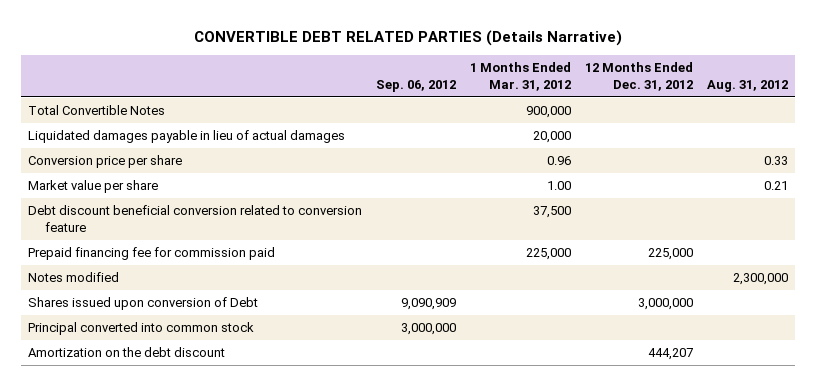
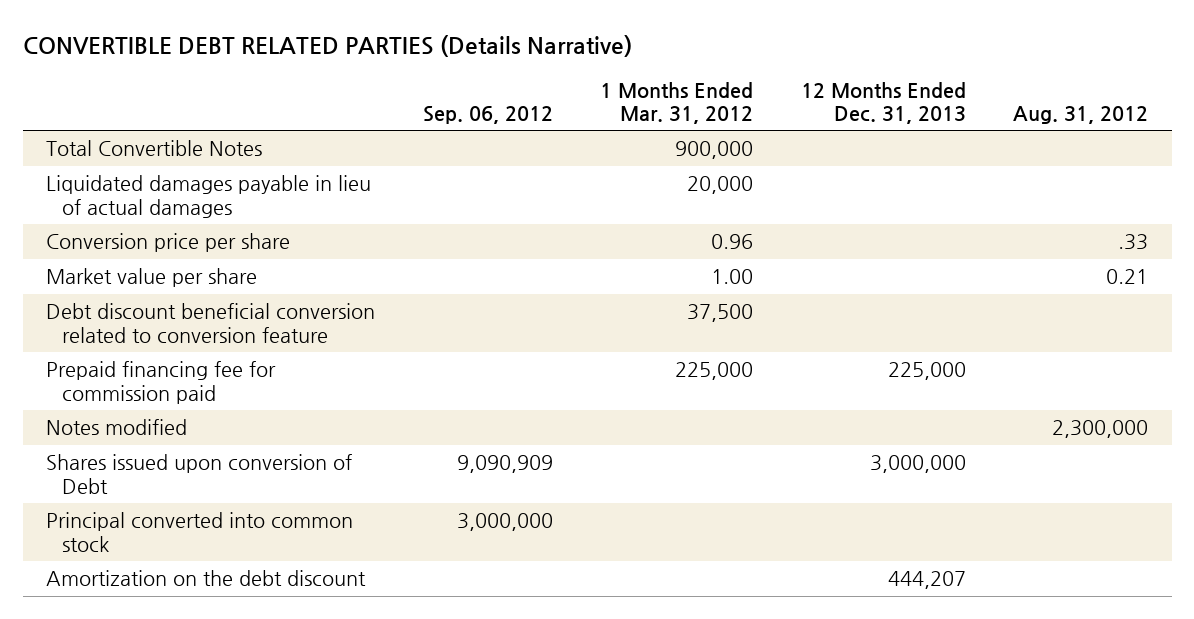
- | Sep. 06, 2012 | 1 Months Ended Mar. 31, 2012 | 12 Months Ended Dec. 31, 2012 | Aug. 31, 2012
+ | Sep. 06, 2012 | 1 Months Ended Mar. 31, 2012 | 12 Months Ended Dec. 31, 2013 | Aug. 31, 2012
- Conversion price per share | | 0.96 | | 0.33
+ Conversion price per share | | 0.96 | | .33

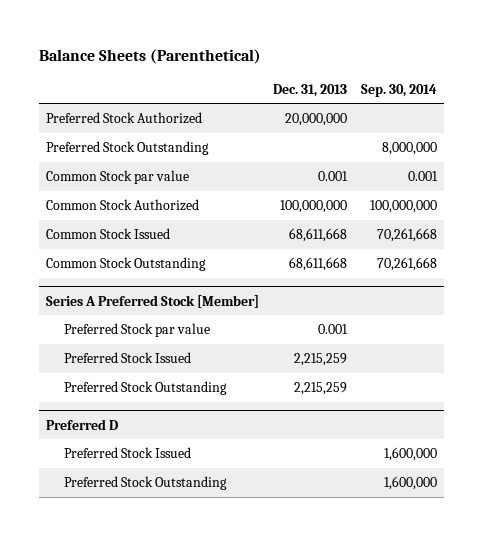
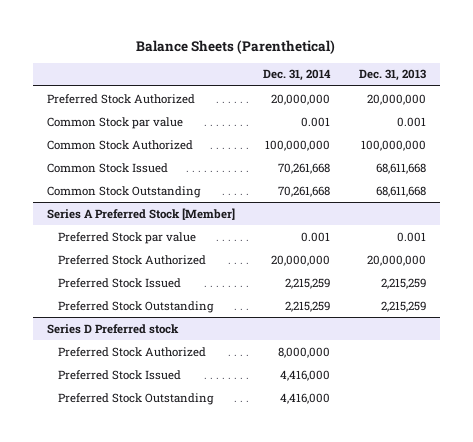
- | Dec. 31, 2013 | Sep. 30, 2014
+ | Dec. 31, 2014 | Dec. 31, 2013
- Preferred Stock Outstanding | | 8,000,000
@ Series A Preferred Stock [Member]
+ Preferred Stock Authorized | 20,000,000 | 20,000,000
- Preferred D
+ Series D Preferred stock
+ Preferred Stock Authorized | 8,000,000 |

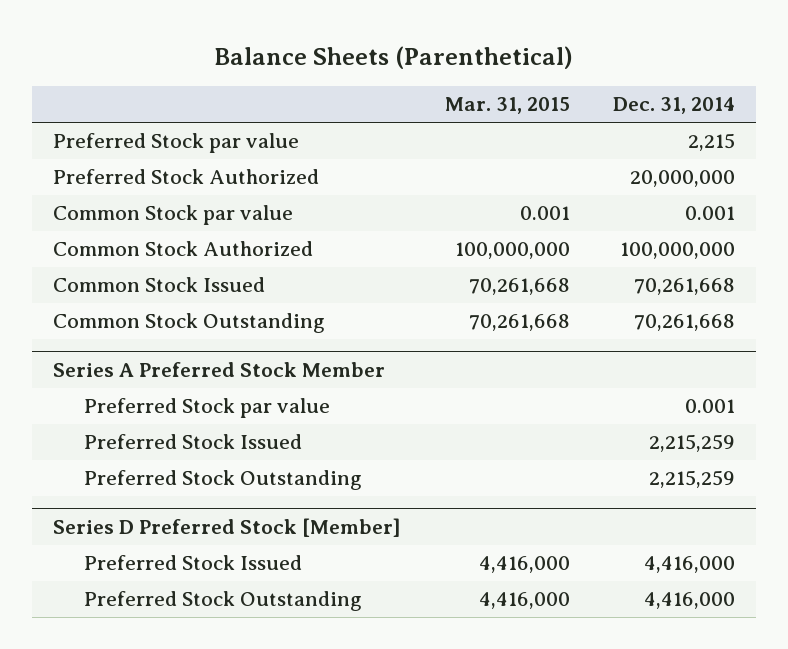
- | Dec. 31, 2014 | Dec. 31, 2013
+ | Mar. 31, 2015 | Dec. 31, 2014
+ Preferred Stock par value | | 2,215
- Series A Preferred Stock [Member]
+ Series A Preferred Stock Member
- Preferred Stock Authorized | 20,000,000 | 20,000,000
- Series D Preferred stock
- Preferred Stock Authorized | 8,000,000 |
+ Series D Preferred Stock [Member]

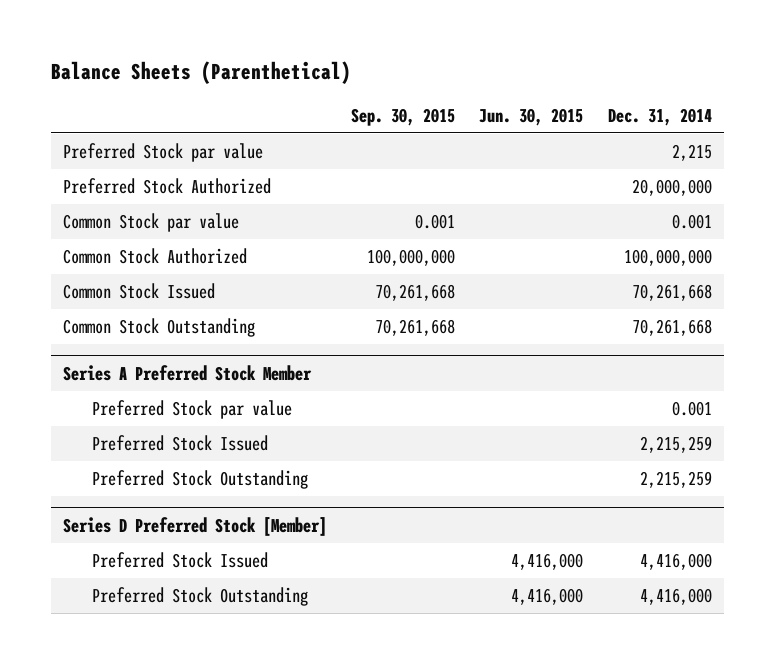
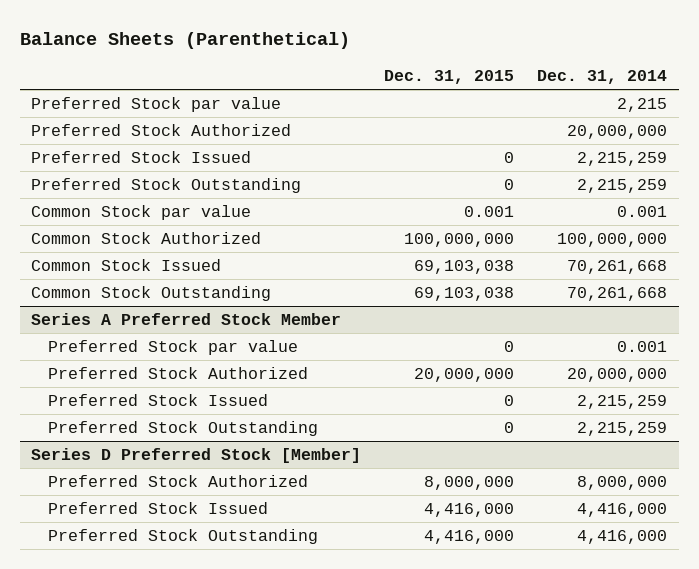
- | Sep. 30, 2015 | Jun. 30, 2015 | Dec. 31, 2014
+ | Dec. 31, 2015 | Dec. 31, 2014
+ Preferred Stock Issued | 0 | 2,215,259
+ Preferred Stock Outstanding | 0 | 2,215,259
@ Series A Preferred Stock Member
+ Preferred Stock Authorized | 20,000,000 | 20,000,000
@ Series D Preferred Stock [Member]
+ Preferred Stock Authorized | 8,000,000 | 8,000,000

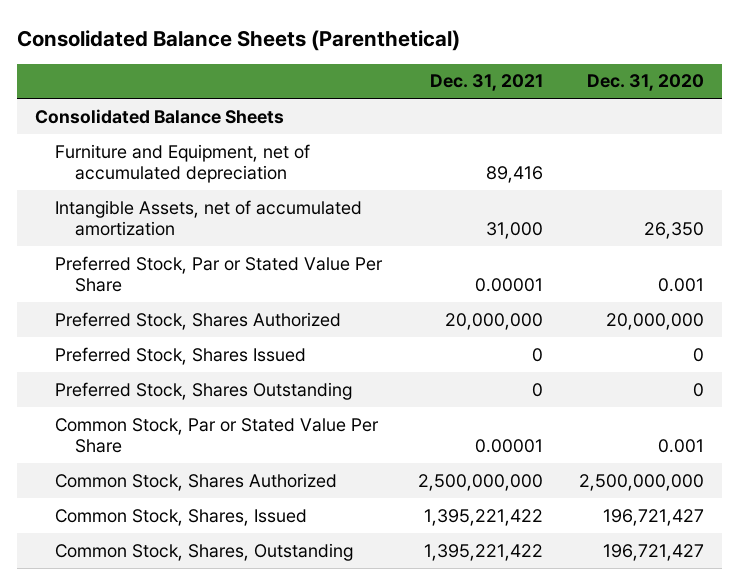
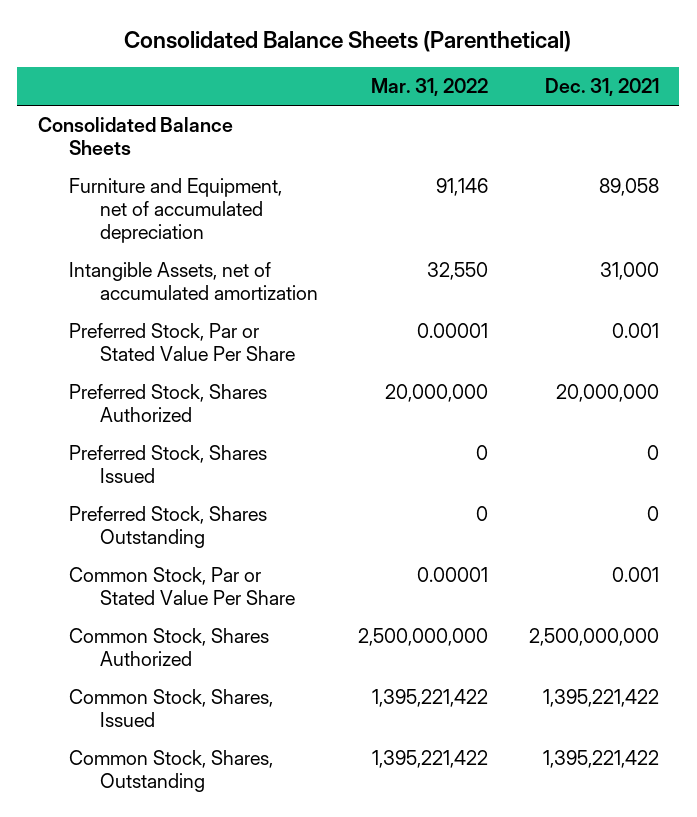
- | Dec. 31, 2021 | Dec. 31, 2020
+ | Mar. 31, 2022 | Dec. 31, 2021
- Furniture and Equipment, net of accumulated depreciation | 89,416 |
+ Furniture and Equipment, net of accumulated depreciation | 91,146 | 89,058
- Preferred Stock, Par or Stated Value Per Share | 0.00001 | 0.001
+ Preferred Stock, Par or Stated Value Per Share | 0.00001 | 0.001
- Common Stock, Par or Stated Value Per Share | 0.00001 | 0.001
+ Common Stock, Par or Stated Value Per Share | 0.00001 | 0.001

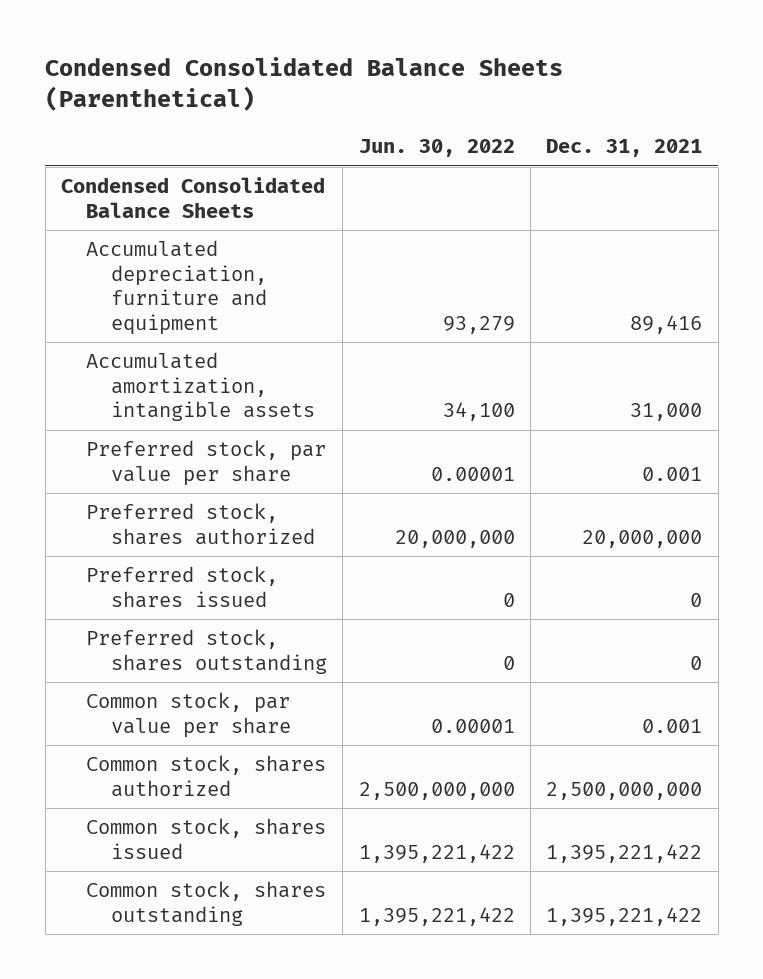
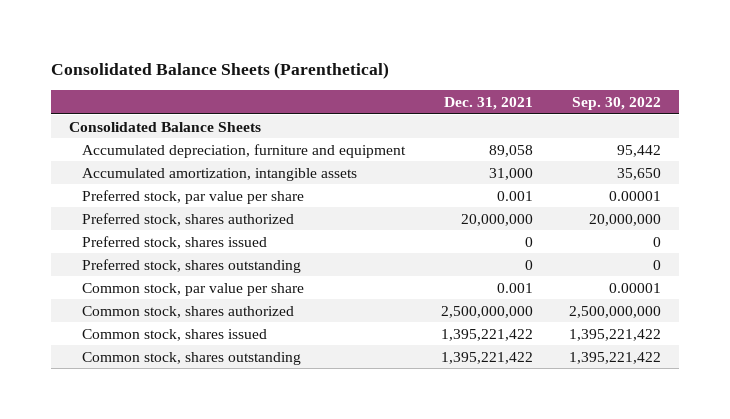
- Condensed Consolidated Balance Sheets (Parenthetical)
+ Consolidated Balance Sheets (Parenthetical)
- | Jun. 30, 2022 | Dec. 31, 2021
+ | Dec. 31, 2021 | Sep. 30, 2022
- Condensed Consolidated Balance Sheets
- Accumulated depreciation, furniture and equipment | 93,279 | 89,416
+ Consolidated Balance Sheets
+ Accumulated depreciation, furniture and equipment | 89,058 | 95,442

